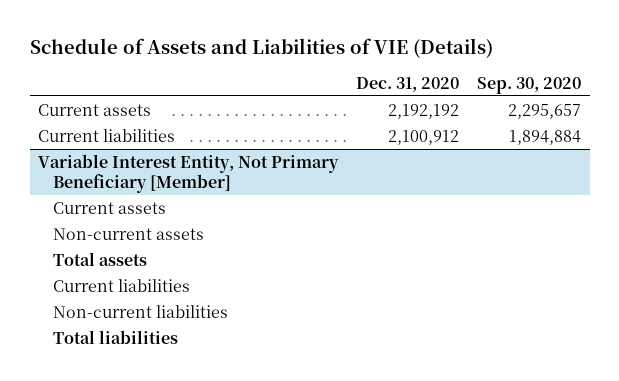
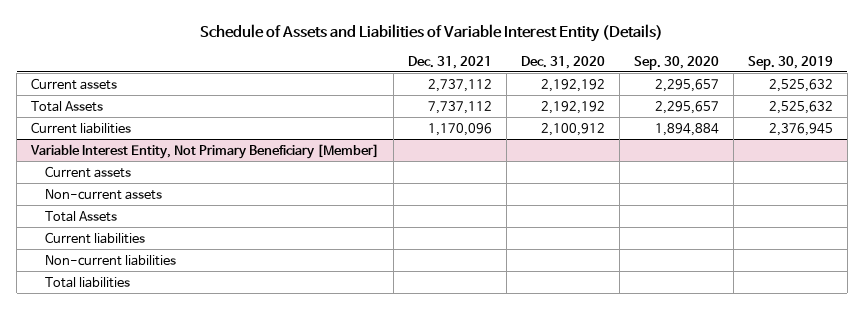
- Schedule of Assets and Liabilities of VIE (Details)
+ Schedule of Assets and Liabilities of Variable Interest Entity (Details)
- | Dec. 31, 2020 | Sep. 30, 2020
+ | Dec. 31, 2021 | Dec. 31, 2020 | Sep. 30, 2020 | Sep. 30, 2019
+ Total Assets | 7,737,112 | 2,192,192 | 2,295,657 | 2,525,632
@ Variable Interest Entity, Not Primary Beneficiary [Member]
- Total assets
+ Total Assets

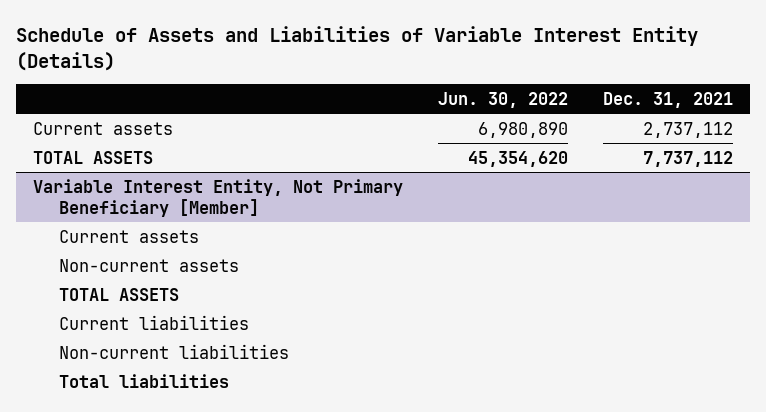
- | Dec. 31, 2021 | Dec. 31, 2020 | Sep. 30, 2020 | Sep. 30, 2019
+ | Jun. 30, 2022 | Dec. 31, 2021
- Total Assets | 7,737,112 | 2,192,192 | 2,295,657 | 2,525,632
- Current liabilities | 1,170,096 | 2,100,912 | 1,894,884 | 2,376,945
+ TOTAL ASSETS | 45,354,620 | 7,737,112
@ Variable Interest Entity, Not Primary Beneficiary [Member]
- Total Assets
+ TOTAL ASSETS

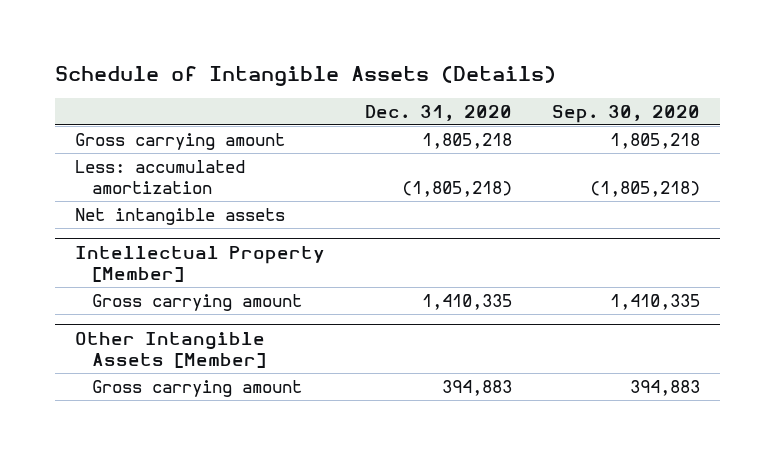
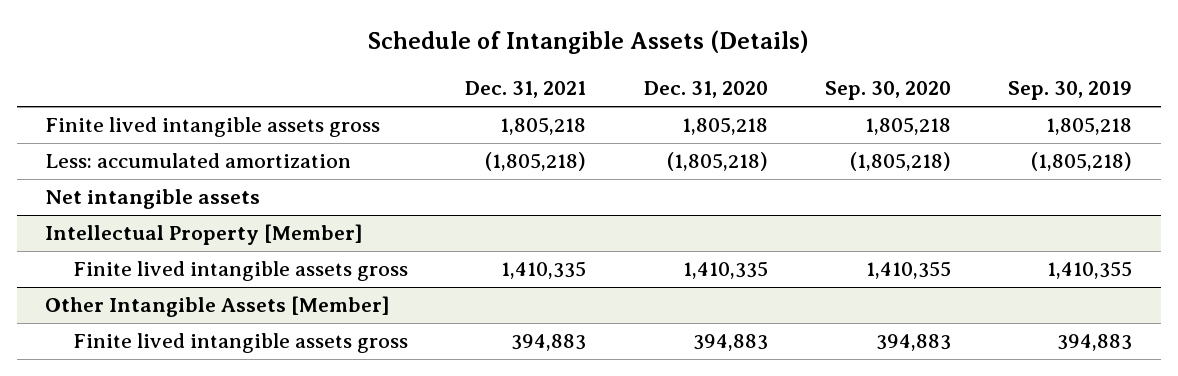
- | Dec. 31, 2020 | Sep. 30, 2020
+ | Dec. 31, 2021 | Dec. 31, 2020 | Sep. 30, 2020 | Sep. 30, 2019
- Gross carrying amount | 1,805,218 | 1,805,218
+ Finite lived intangible assets gross | 1,805,218 | 1,805,218 | 1,805,218 | 1,805,218
@ Intellectual Property [Member]
- Gross carrying amount | 1,410,335 | 1,410,335
+ Finite lived intangible assets gross | 1,410,335 | 1,410,335 | 1,410,355 | 1,410,355
@ Other Intangible Assets [Member]
- Gross carrying amount | 394,883 | 394,883
+ Finite lived intangible assets gross | 394,883 | 394,883 | 394,883 | 394,883

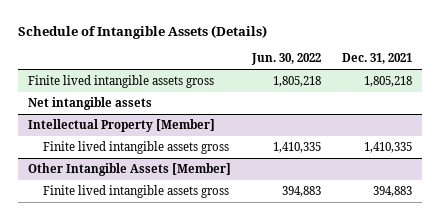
- | Dec. 31, 2021 | Dec. 31, 2020 | Sep. 30, 2020 | Sep. 30, 2019
+ | Jun. 30, 2022 | Dec. 31, 2021
- Less: accumulated amortization | (1,805,218) | (1,805,218) | (1,805,218) | (1,805,218)

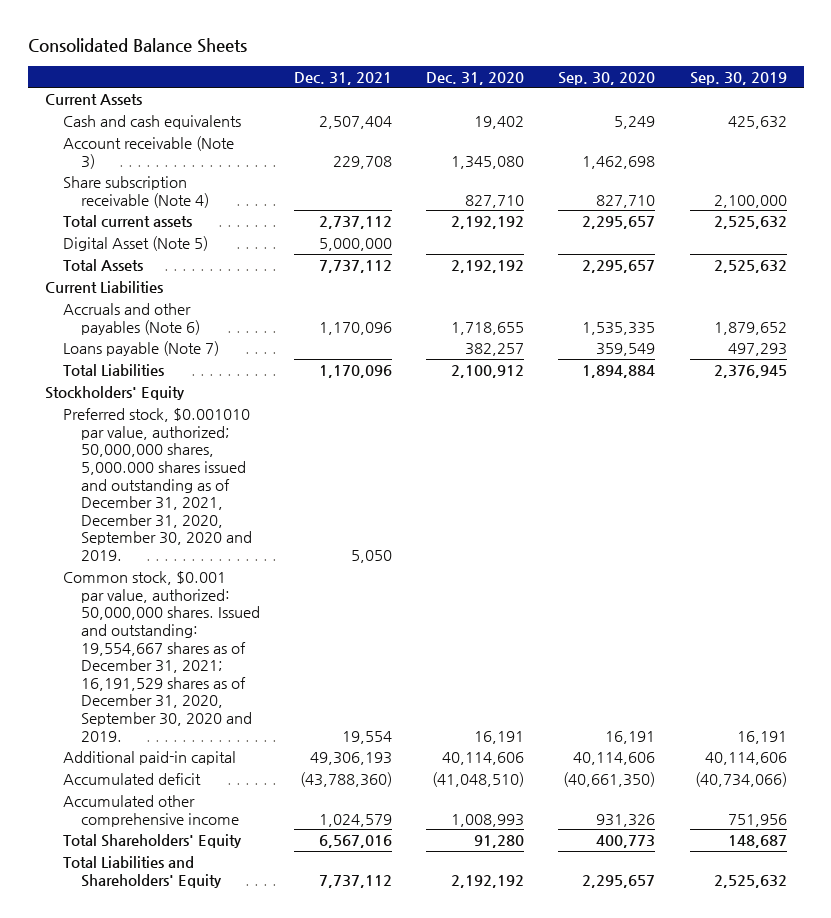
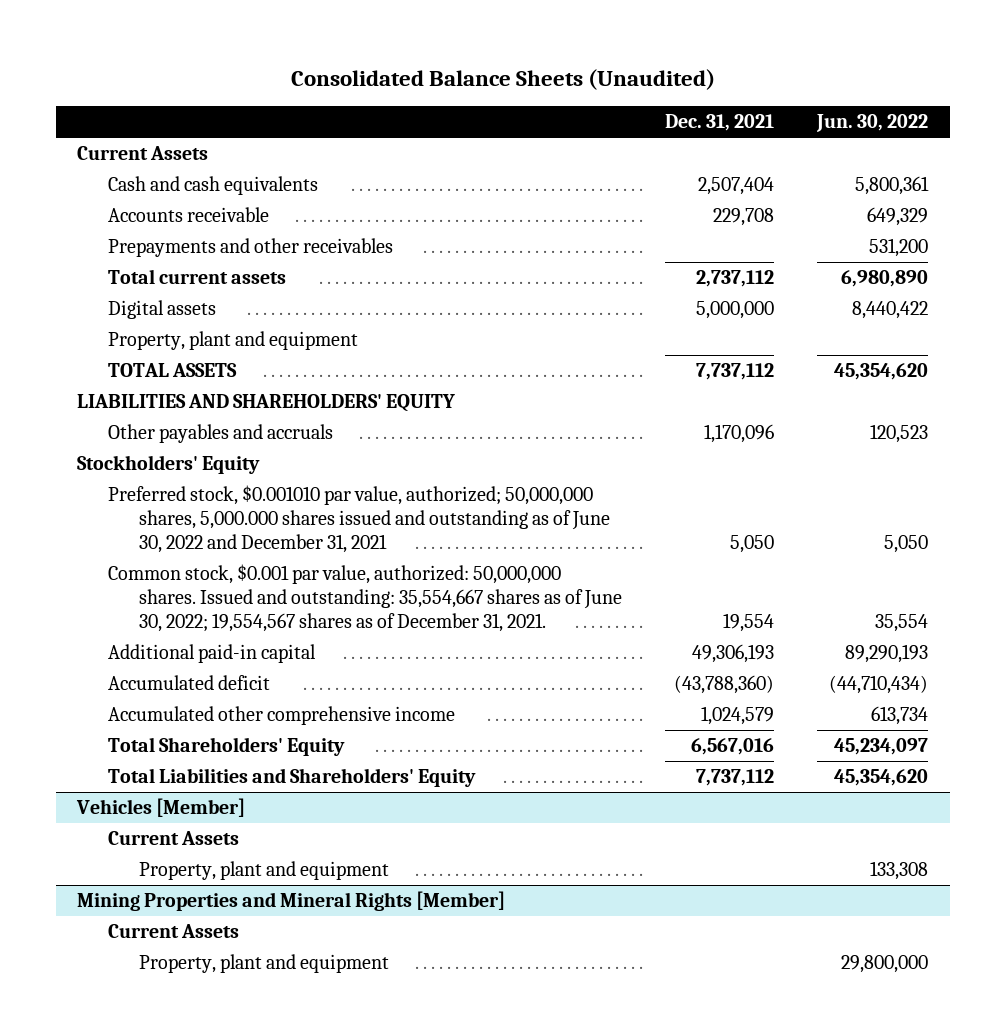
- Consolidated Balance Sheets
+ Consolidated Balance Sheets (Unaudited)
- | Dec. 31, 2021 | Dec. 31, 2020 | Sep. 30, 2020 | Sep. 30, 2019
+ | Dec. 31, 2021 | Jun. 30, 2022
- Account receivable (Note 3) | 229,708 | 1,345,080 | 1,462,698 |
- Share subscription receivable (Note 4) | | 827,710 | 827,710 | 2,100,000
+ Accounts receivable | 229,708 | 649,329
+ Prepayments and other receivables | | 531,200
- Digital Asset (Note 5) | 5,000,000 | | |
- Total Assets | 7,737,112 | 2,192,192 | 2,295,657 | 2,525,632
- Current Liabilities
- Accruals and other payables (Note 6) | 1,170,096 | 1,718,655 | 1,535,335 | 1,879,652
- Loans payable (Note 7) | | 382,257 | 359,549 | 497,293
- Total Liabilities | 1,170,096 | 2,100,912 | 1,894,884 | 2,376,945
+ Digital assets | 5,000,000 | 8,440,422
+ Property, plant and equipment
+ TOTAL ASSETS | 7,737,112 | 45,354,620
+ LIABILITIES AND SHAREHOLDERS' EQUITY
+ Other payables and accruals | 1,170,096 | 120,523
- Preferred stock, $0.001010 par value, authorized; 50,000,000 shares, 5,000.000 shares issued and outstanding as of December 31, 2021, December 31, 2020, September 30, 2020 and 2019. | 5,050 | | |
- Common stock, $0.001 par value, authorized: 50,000,000 shares. Issued and outstanding: 19,554,667 shares as of December 31, 2021; 16,191,529 shares as of December 31, 2020, September 30, 2020 and 2019. | 19,554 | 16,191 | 16,191 | 16,191
+ Preferred stock, $0.001010 par value, authorized; 50,000,000 shares, 5,000.000 shares issued and outstanding as of June 30, 2022 and December 31, 2021 | 5,050 | 5,050
+ Common stock, $0.001 par value, authorized: 50,000,000 shares. Issued and outstanding: 35,554,667 shares as of June 30, 2022; 19,554,567 shares as of December 31, 2021. | 19,554 | 35,554
+ Vehicles [Member]
+ Current Assets
+ Property, plant and equipment | | 133,308
+ Mining Properties and Mineral Rights [Member]
+ Current Assets
+ Property, plant and equipment | | 29,800,000

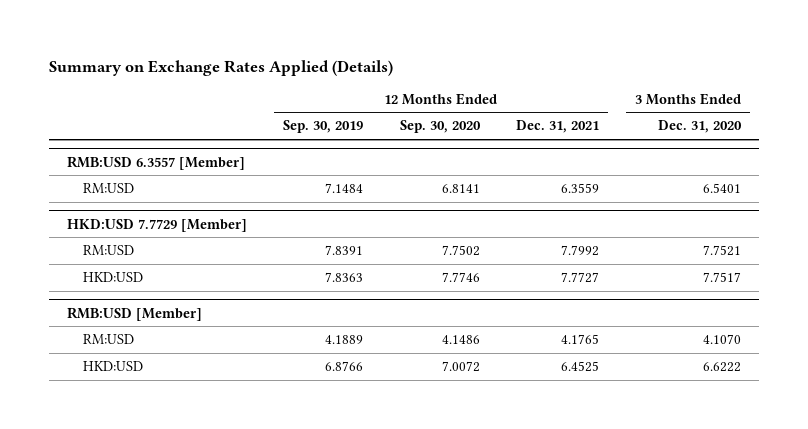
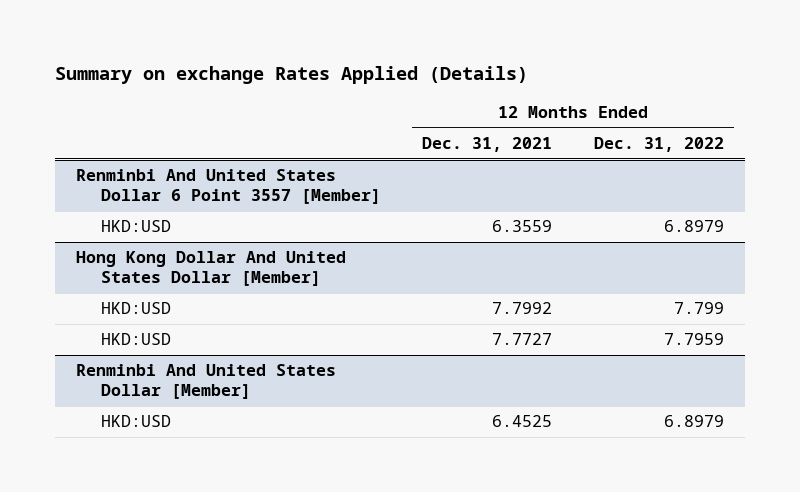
- Summary on Exchange Rates Applied (Details)
+ Summary on exchange Rates Applied (Details)
- | 12 Months Ended Sep. 30, 2019 | 12 Months Ended Sep. 30, 2020 | 12 Months Ended Dec. 31, 2021 | 3 Months Ended Dec. 31, 2020
+ | 12 Months Ended Dec. 31, 2021 | 12 Months Ended Dec. 31, 2022
- RMB:USD 6.3557 [Member]
- RM:USD | 7.1484 | 6.8141 | 6.3559 | 6.5401
- HKD:USD 7.7729 [Member]
- RM:USD | 7.8391 | 7.7502 | 7.7992 | 7.7521
+ Renminbi And United States Dollar 6 Point 3557 [Member]
+ HKD:USD | 6.3559 | 6.8979
+ Hong Kong Dollar And United States Dollar [Member]
+ HKD:USD | 7.7992 | 7.799
- RMB:USD [Member]
- RM:USD | 4.1889 | 4.1486 | 4.1765 | 4.1070
+ Renminbi And United States Dollar [Member]

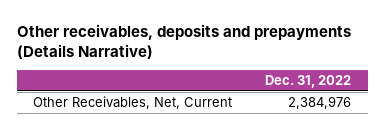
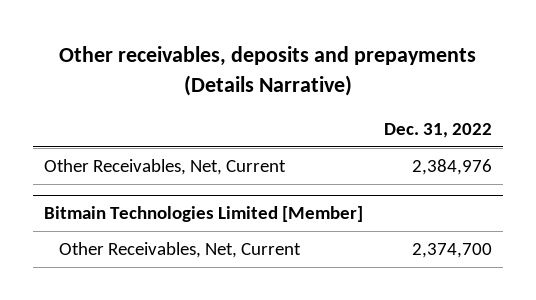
+ Bitmain Technologies Limited [Member]
+ Other Receivables, Net, Current | 2,374,700

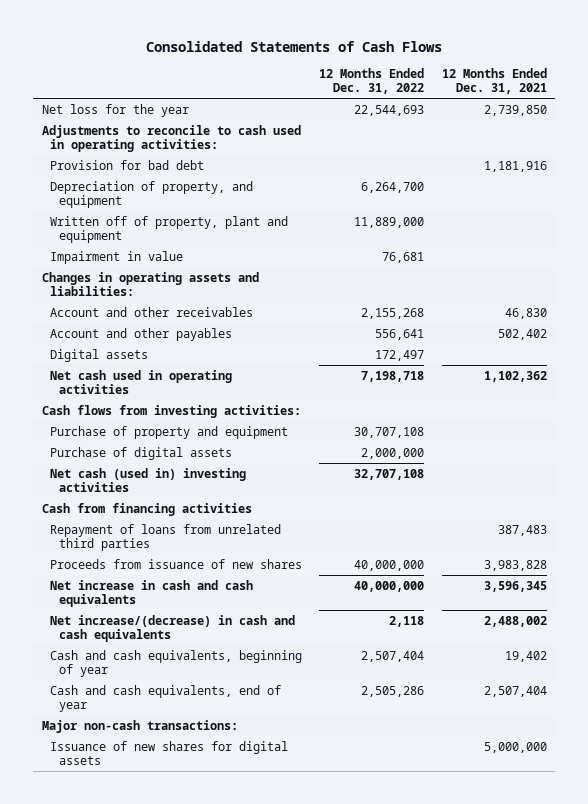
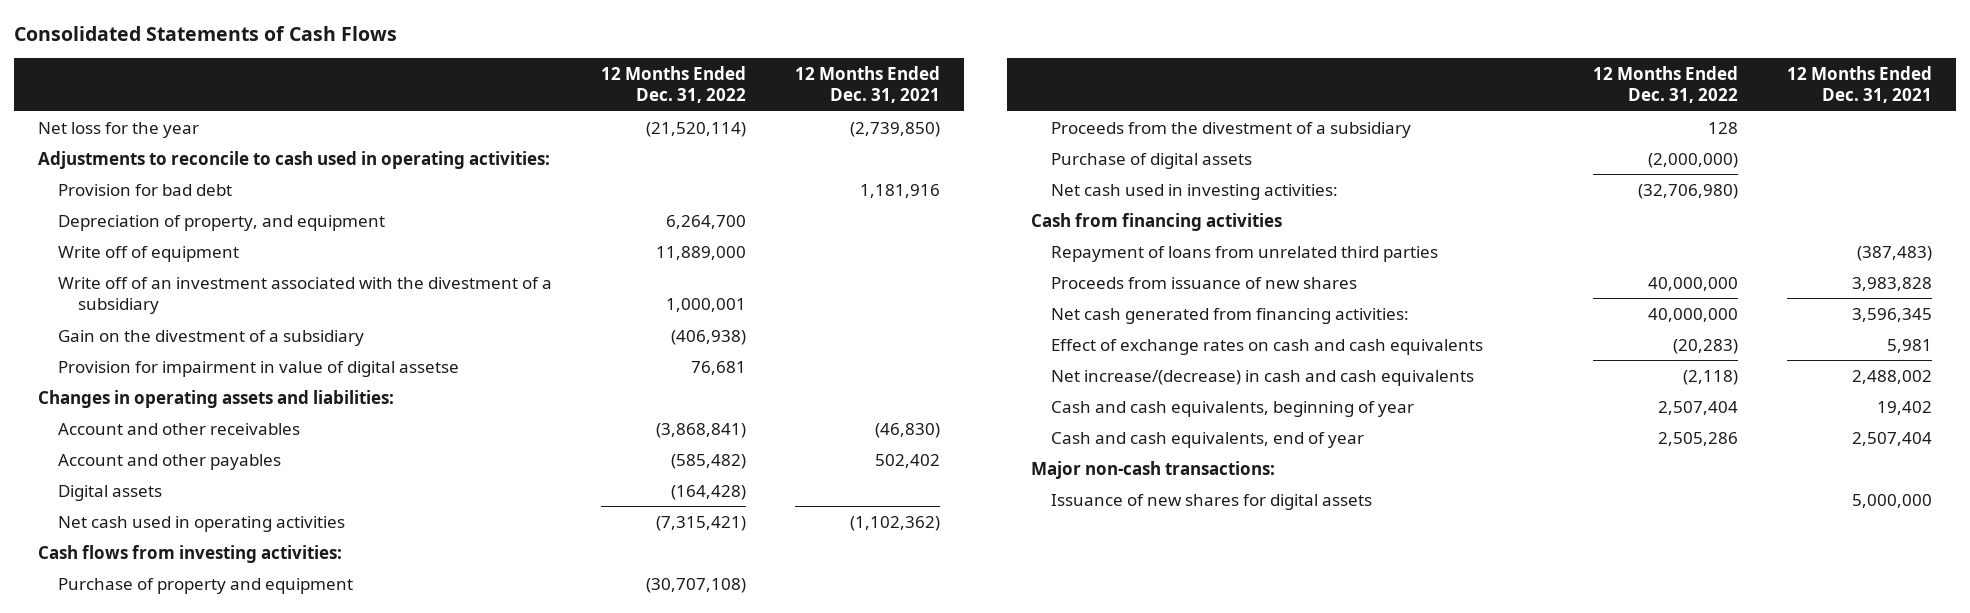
- Net loss for the year | 22,544,693 | 2,739,850
+ Net loss for the year | (21,520,114) | (2,739,850)
- Written off of property, plant and equipment | 11,889,000 |
- Impairment in value | 76,681 |
+ Write off of equipment | 11,889,000 |
+ Write off of an investment associated with the divestment of a subsidiary | 1,000,001 |
+ Gain on the divestment of a subsidiary | (406,938) |
+ Provision for impairment in value of digital assetse | 76,681 |
- Account and other receivables | 2,155,268 | 46,830
- Account and other payables | 556,641 | 502,402
- Digital assets | 172,497 |
- Net cash used in operating activities | 7,198,718 | 1,102,362
+ Account and other receivables | (3,868,841) | (46,830)
+ Account and other payables | (585,482) | 502,402
+ Digital assets | (164,428) |
+ Net cash used in operating activities | (7,315,421) | (1,102,362)
- Purchase of property and equipment | 30,707,108 |
- Purchase of digital assets | 2,000,000 |
- Net cash (used in) investing activities | 32,707,108 |
+ Purchase of property and equipment | (30,707,108) |
+ Proceeds from the divestment of a subsidiary | 128 |
+ Purchase of digital assets | (2,000,000) |
+ Net cash used in investing activities: | (32,706,980) |
- Repayment of loans from unrelated third parties | | 387,483
+ Repayment of loans from unrelated third parties | | (387,483)
- Net increase in cash and cash equivalents | 40,000,000 | 3,596,345
- Net increase/(decrease) in cash and cash equivalents | 2,118 | 2,488,002
+ Net cash generated from financing activities: | 40,000,000 | 3,596,345
+ Effect of exchange rates on cash and cash equivalents | (20,283) | 5,981
+ Net increase/(decrease) in cash and cash equivalents | (2,118) | 2,488,002

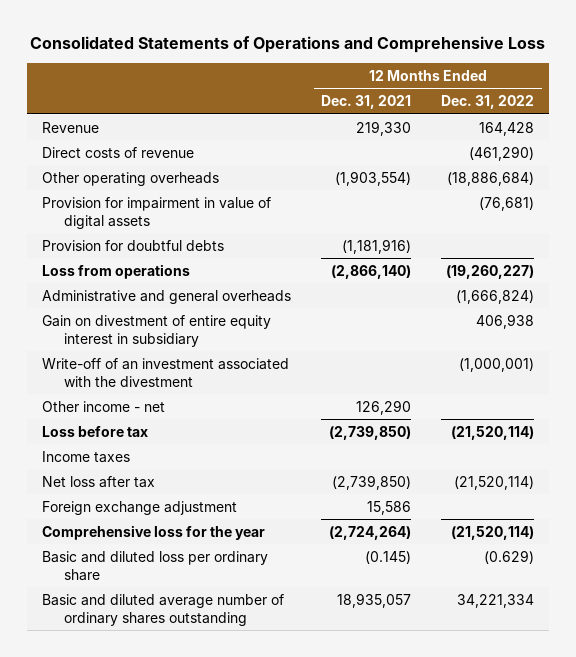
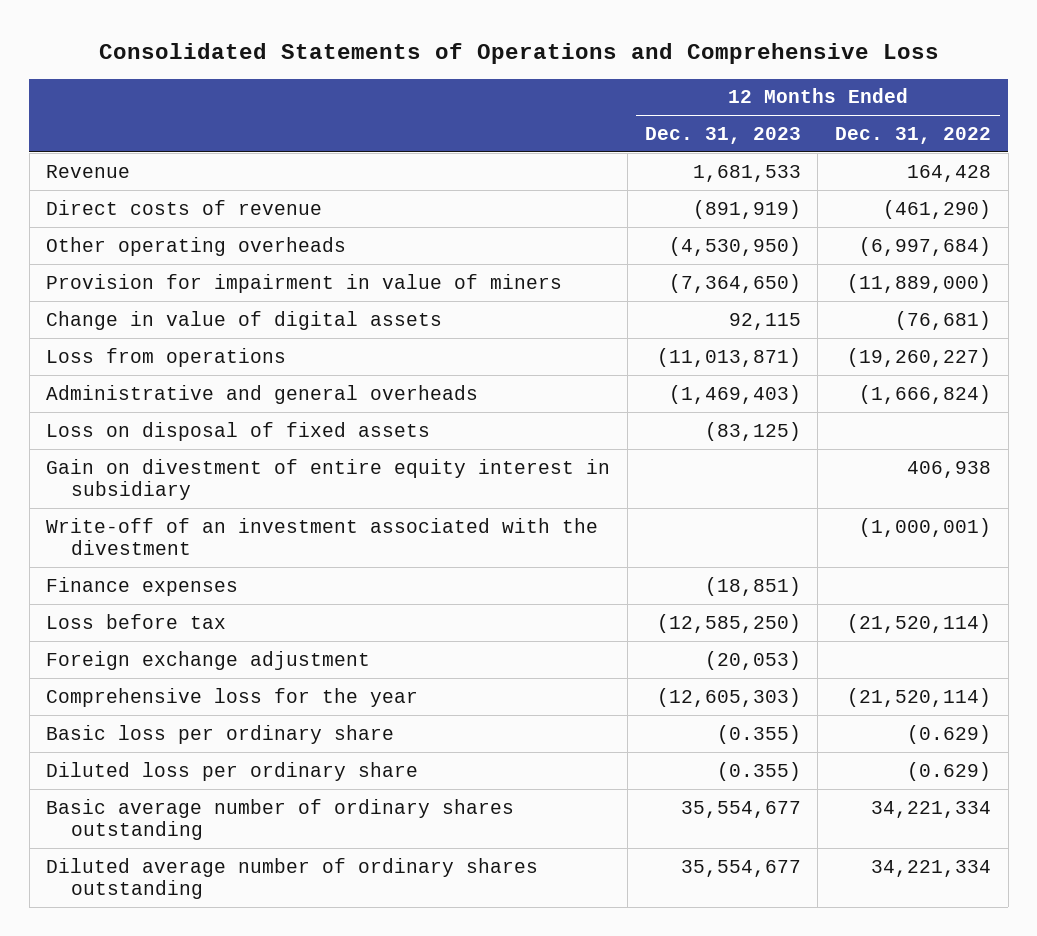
- | 12 Months Ended Dec. 31, 2021 | 12 Months Ended Dec. 31, 2022
+ | 12 Months Ended Dec. 31, 2023 | 12 Months Ended Dec. 31, 2022
- Other operating overheads | (1,903,554) | (18,886,684)
- Provision for impairment in value of digital assets | | (76,681)
- Provision for doubtful debts | (1,181,916) |
+ Other operating overheads | (4,530,950) | (6,997,684)
+ Provision for impairment in value of miners | (7,364,650) | (11,889,000)
+ Change in value of digital assets | 92,115 | (76,681)
+ Loss on disposal of fixed assets | (83,125) |
- Other income - net | 126,290 |
+ Finance expenses | (18,851) |
- Income taxes
- Net loss after tax | (2,739,850) | (21,520,114)
- Basic and diluted loss per ordinary share | (0.145) | (0.629)
- Basic and diluted average number of ordinary shares outstanding | 18,935,057 | 34,221,334
+ Basic loss per ordinary share | (0.355) | (0.629)
+ Diluted loss per ordinary share | (0.355) | (0.629)
+ Basic average number of ordinary shares outstanding | 35,554,677 | 34,221,334
+ Diluted average number of ordinary shares outstanding | 35,554,677 | 34,221,334

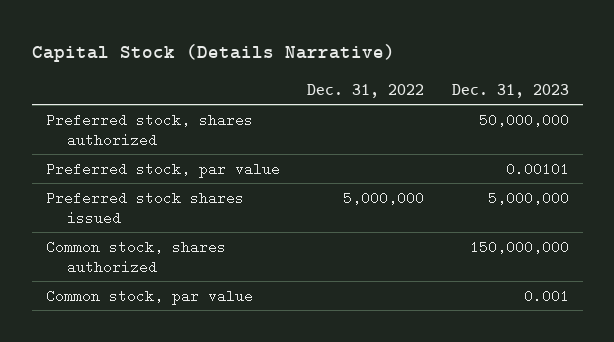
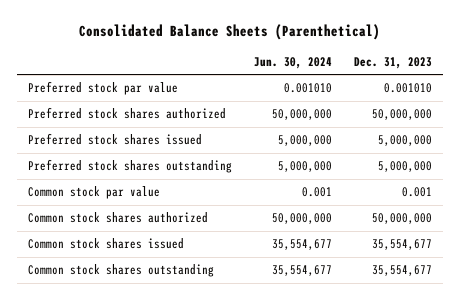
- Capital Stock (Details Narrative)
+ Consolidated Balance Sheets (Parenthetical)
- | Dec. 31, 2022 | Dec. 31, 2023
+ | Jun. 30, 2024 | Dec. 31, 2023
- Preferred stock, shares authorized | | 50,000,000
- Preferred stock, par value | | 0.00101
+ Preferred stock par value | 0.001010 | 0.001010
+ Preferred stock shares authorized | 50,000,000 | 50,000,000
- Common stock, shares authorized | | 150,000,000
- Common stock, par value | | 0.001
+ Preferred stock shares outstanding | 5,000,000 | 5,000,000
+ Common stock par value | 0.001 | 0.001
+ Common stock shares authorized | 50,000,000 | 50,000,000
+ Common stock shares issued | 35,554,677 | 35,554,677
+ Common stock shares outstanding | 35,554,677 | 35,554,677

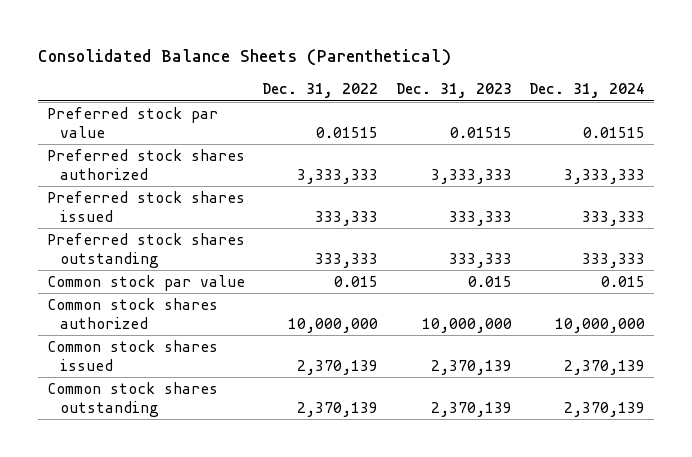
- | Jun. 30, 2024 | Dec. 31, 2023
+ | Dec. 31, 2022 | Dec. 31, 2023 | Dec. 31, 2024
- Preferred stock par value | 0.001010 | 0.001010
- Preferred stock shares authorized | 50,000,000 | 50,000,000
- Preferred stock shares issued | 5,000,000 | 5,000,000
- Preferred stock shares outstanding | 5,000,000 | 5,000,000
- Common stock par value | 0.001 | 0.001
- Common stock shares authorized | 50,000,000 | 50,000,000
- Common stock shares issued | 35,554,677 | 35,554,677
- Common stock shares outstanding | 35,554,677 | 35,554,677
+ Preferred stock par value | 0.01515 | 0.01515 | 0.01515
+ Preferred stock shares authorized | 3,333,333 | 3,333,333 | 3,333,333
+ Preferred stock shares issued | 333,333 | 333,333 | 333,333
+ Preferred stock shares outstanding | 333,333 | 333,333 | 333,333
+ Common stock par value | 0.015 | 0.015 | 0.015
+ Common stock shares authorized | 10,000,000 | 10,000,000 | 10,000,000
+ Common stock shares issued | 2,370,139 | 2,370,139 | 2,370,139
+ Common stock shares outstanding | 2,370,139 | 2,370,139 | 2,370,139

